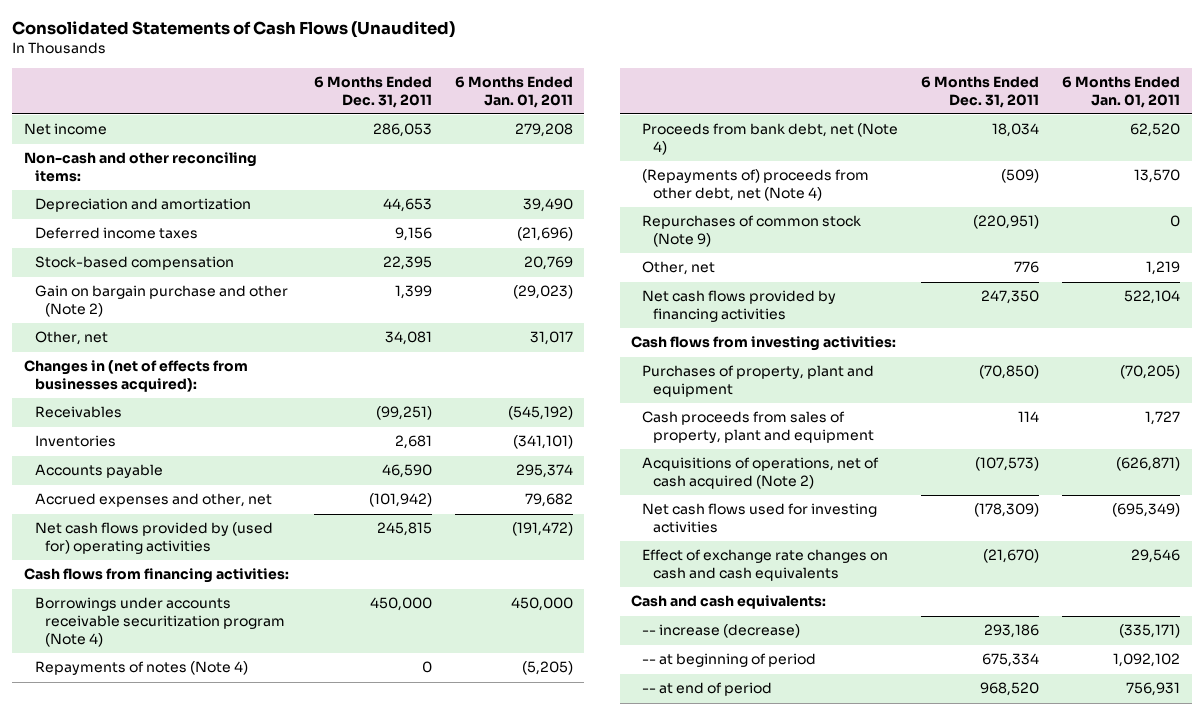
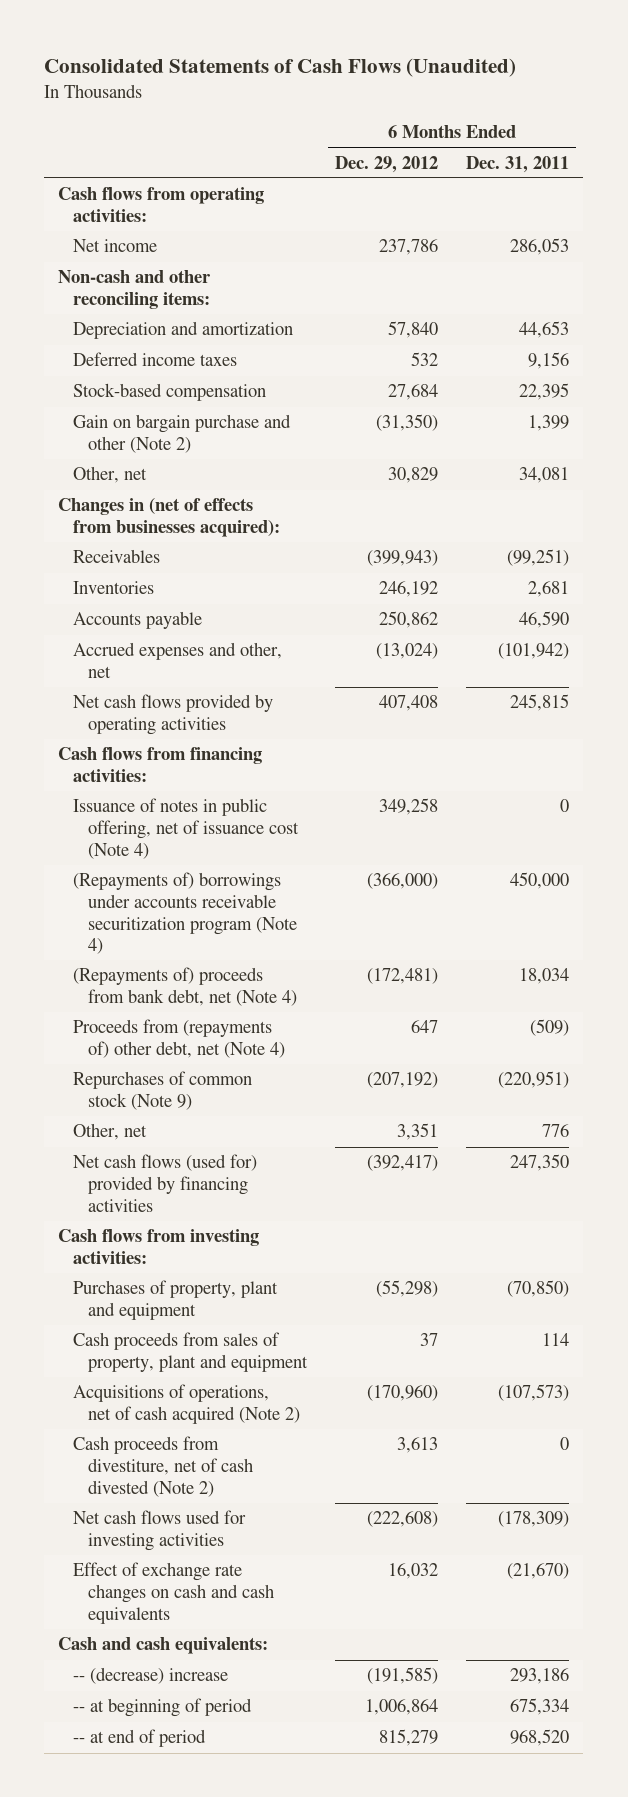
- | 6 Months Ended Dec. 31, 2011 | 6 Months Ended Jan. 01, 2011
+ | 6 Months Ended Dec. 29, 2012 | 6 Months Ended Dec. 31, 2011
+ Cash flows from operating activities:
- Net cash flows provided by (used for) operating activities | 245,815 | (191,472)
+ Net cash flows provided by operating activities | 407,408 | 245,815
- Borrowings under accounts receivable securitization program (Note 4) | 450,000 | 450,000
- Repayments of notes (Note 4) | 0 | (5,205)
- Proceeds from bank debt, net (Note 4) | 18,034 | 62,520
- (Repayments of) proceeds from other debt, net (Note 4) | (509) | 13,570
+ Issuance of notes in public offering, net of issuance cost (Note 4) | 349,258 | 0
+ (Repayments of) borrowings under accounts receivable securitization program (Note 4) | (366,000) | 450,000
+ (Repayments of) proceeds from bank debt, net (Note 4) | (172,481) | 18,034
+ Proceeds from (repayments of) other debt, net (Note 4) | 647 | (509)
- Net cash flows provided by financing activities | 247,350 | 522,104
+ Net cash flows (used for) provided by financing activities | (392,417) | 247,350
+ Cash proceeds from divestiture, net of cash divested (Note 2) | 3,613 | 0
- -- increase (decrease) | 293,186 | (335,171)
+ -- (decrease) increase | (191,585) | 293,186

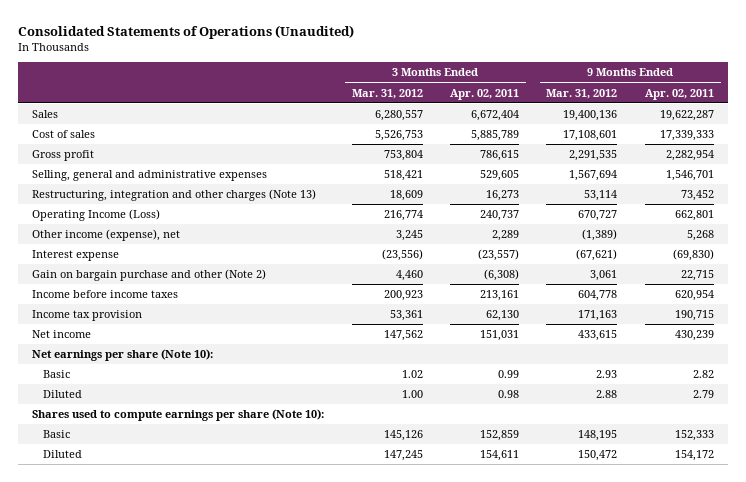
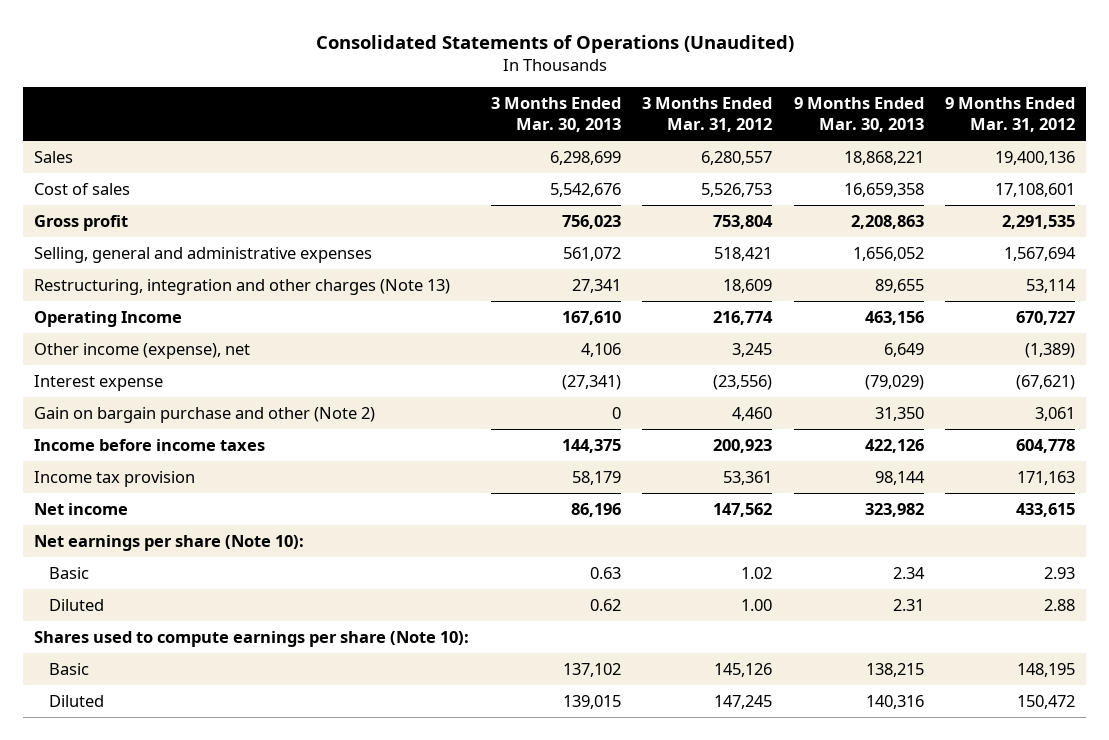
- | 3 Months Ended Mar. 31, 2012 | 3 Months Ended Apr. 02, 2011 | 9 Months Ended Mar. 31, 2012 | 9 Months Ended Apr. 02, 2011
+ | 3 Months Ended Mar. 30, 2013 | 3 Months Ended Mar. 31, 2012 | 9 Months Ended Mar. 30, 2013 | 9 Months Ended Mar. 31, 2012
- Operating Income (Loss) | 216,774 | 240,737 | 670,727 | 662,801
+ Operating Income | 167,610 | 216,774 | 463,156 | 670,727

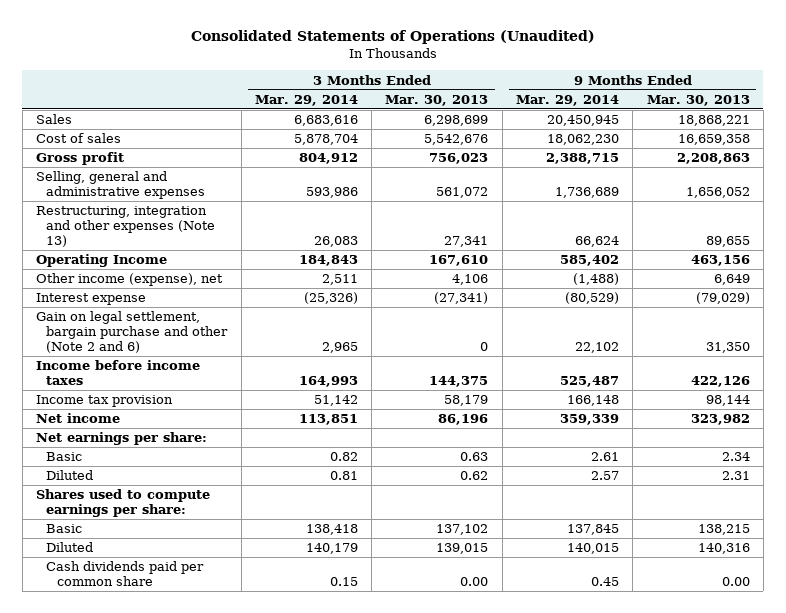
- | 3 Months Ended Mar. 30, 2013 | 3 Months Ended Mar. 31, 2012 | 9 Months Ended Mar. 30, 2013 | 9 Months Ended Mar. 31, 2012
+ | 3 Months Ended Mar. 29, 2014 | 3 Months Ended Mar. 30, 2013 | 9 Months Ended Mar. 29, 2014 | 9 Months Ended Mar. 30, 2013
- Restructuring, integration and other charges (Note 13) | 27,341 | 18,609 | 89,655 | 53,114
+ Restructuring, integration and other expenses (Note 13) | 26,083 | 27,341 | 66,624 | 89,655
- Gain on bargain purchase and other (Note 2) | 0 | 4,460 | 31,350 | 3,061
+ Gain on legal settlement, bargain purchase and other (Note 2 and 6) | 2,965 | 0 | 22,102 | 31,350
- Net earnings per share (Note 10):
+ Net earnings per share:
- Shares used to compute earnings per share (Note 10):
+ Shares used to compute earnings per share:
+ Cash dividends paid per common share | 0.15 | 0.00 | 0.45 | 0.00

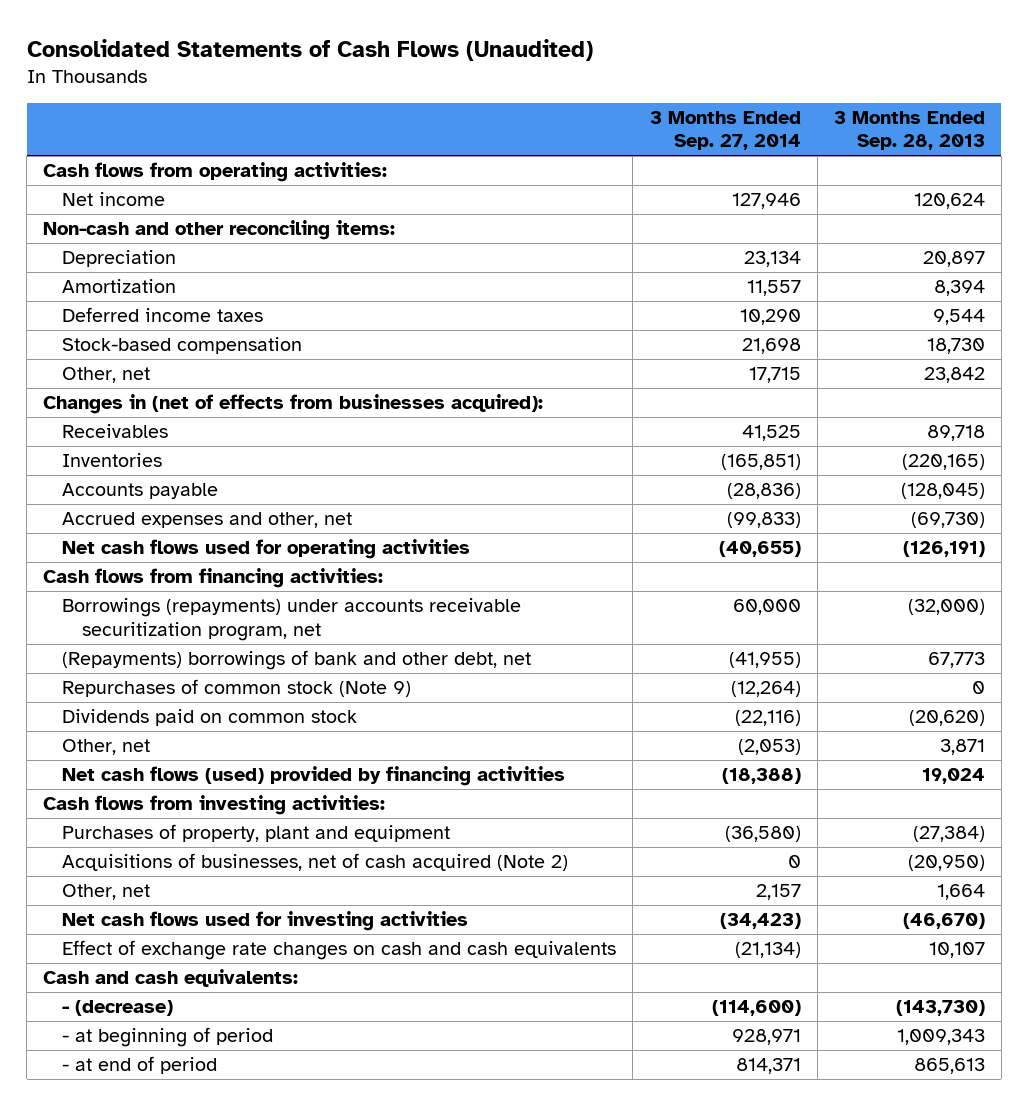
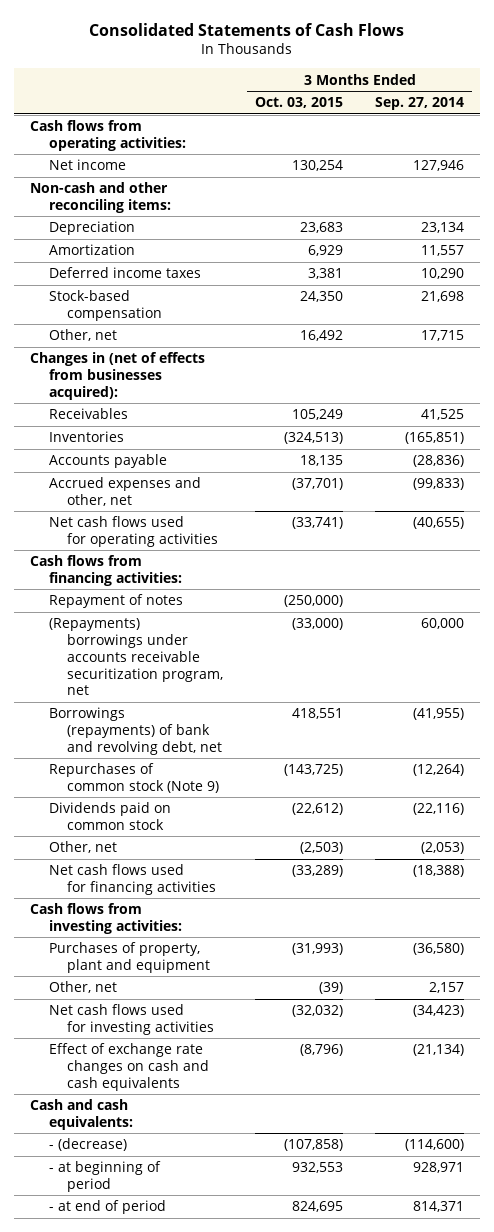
- Consolidated Statements of Cash Flows (Unaudited)
+ Consolidated Statements of Cash Flows
- | 3 Months Ended Sep. 27, 2014 | 3 Months Ended Sep. 28, 2013
+ | 3 Months Ended Oct. 03, 2015 | 3 Months Ended Sep. 27, 2014
- Borrowings (repayments) under accounts receivable securitization program, net | 60,000 | (32,000)
- (Repayments) borrowings of bank and other debt, net | (41,955) | 67,773
+ Repayment of notes | (250,000) |
+ (Repayments) borrowings under accounts receivable securitization program, net | (33,000) | 60,000
+ Borrowings (repayments) of bank and revolving debt, net | 418,551 | (41,955)
- Net cash flows (used) provided by financing activities | (18,388) | 19,024
+ Net cash flows used for financing activities | (33,289) | (18,388)
- Acquisitions of businesses, net of cash acquired (Note 2) | 0 | (20,950)

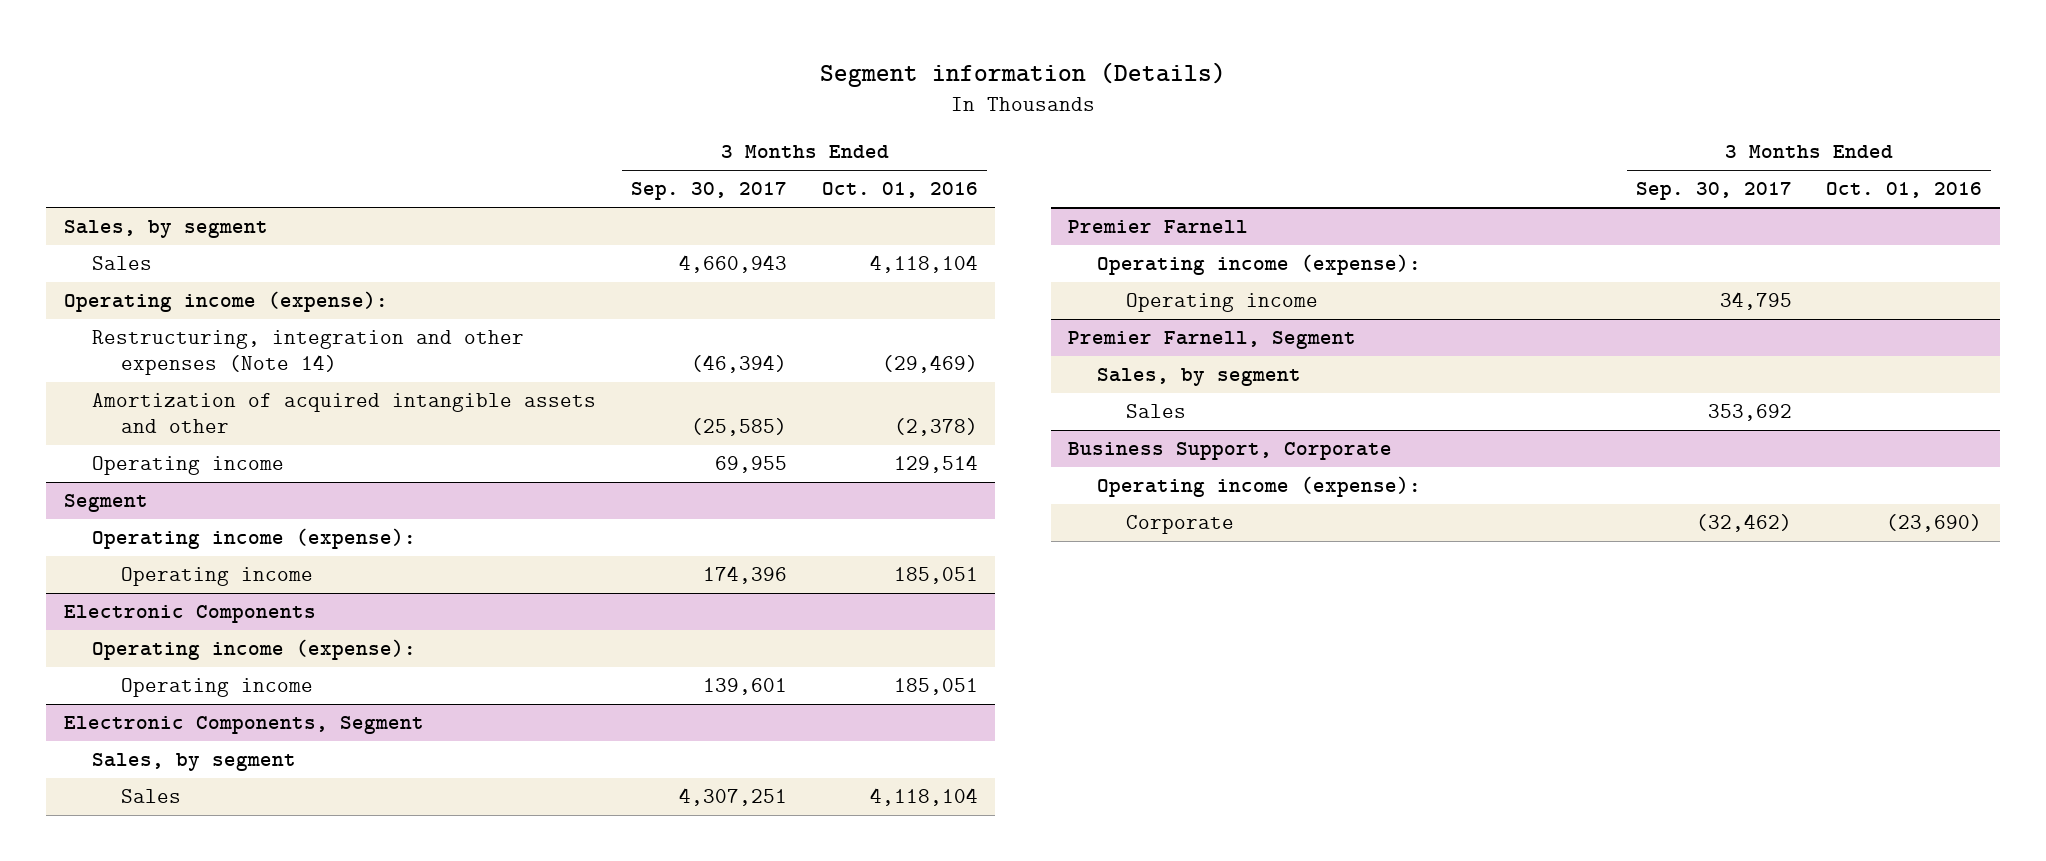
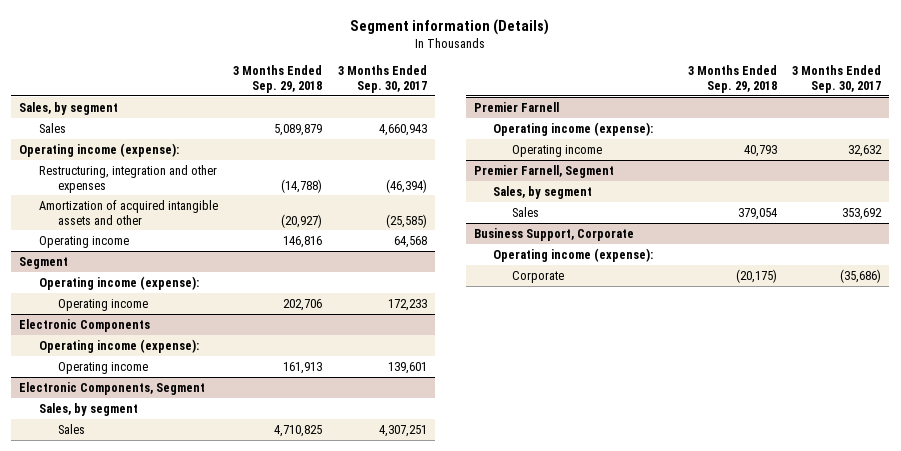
- | 3 Months Ended Sep. 30, 2017 | 3 Months Ended Oct. 01, 2016
+ | 3 Months Ended Sep. 29, 2018 | 3 Months Ended Sep. 30, 2017
- Restructuring, integration and other expenses (Note 14) | (46,394) | (29,469)
+ Restructuring, integration and other expenses | (14,788) | (46,394)
- Operating income | 69,955 | 129,514
+ Operating income | 146,816 | 64,568
@ Segment
- Operating income | 174,396 | 185,051
+ Operating income | 202,706 | 172,233
@ Premier Farnell
- Operating income | 34,795 |
+ Operating income | 40,793 | 32,632
@ Business Support, Corporate
- Corporate | (32,462) | (23,690)
+ Corporate | (20,175) | (35,686)

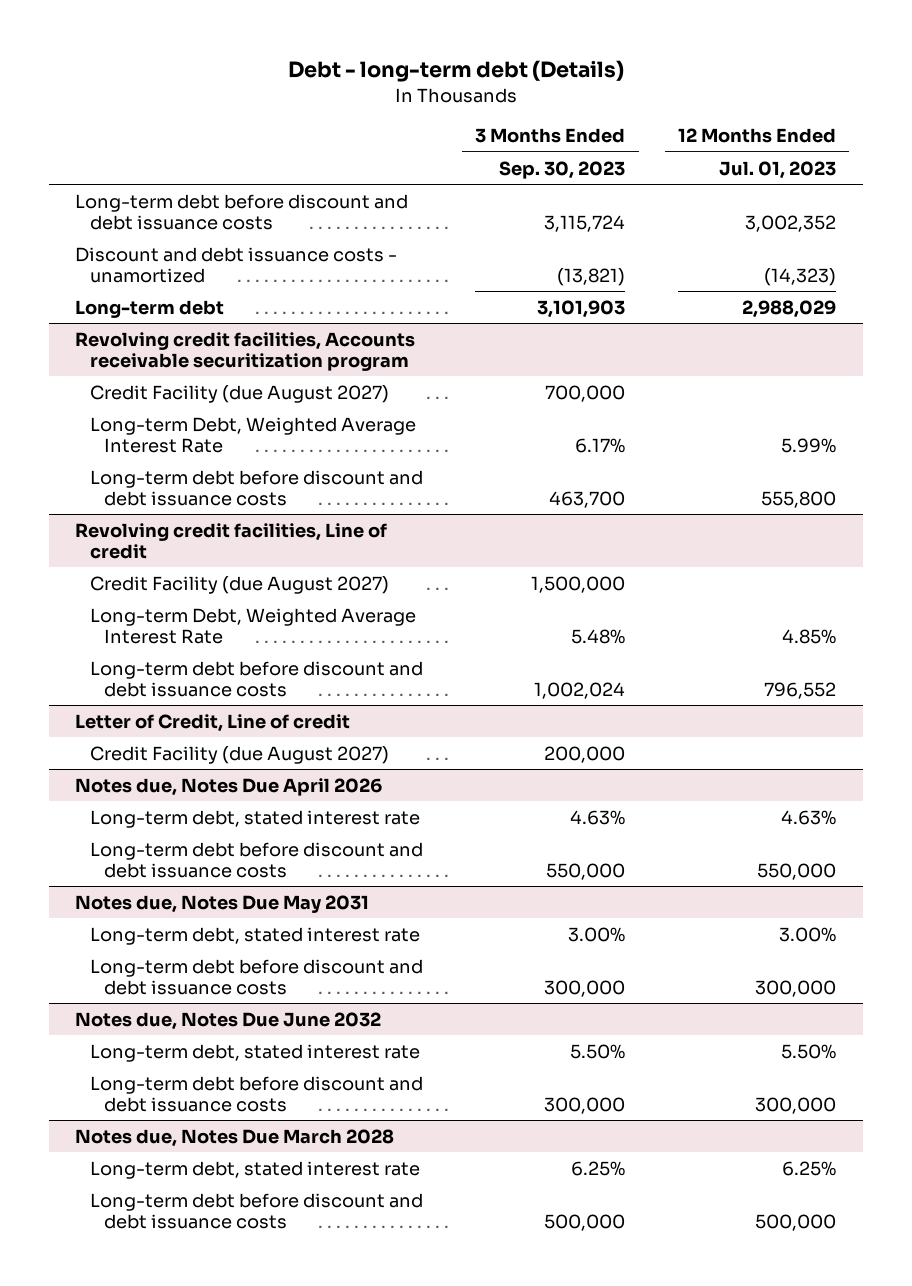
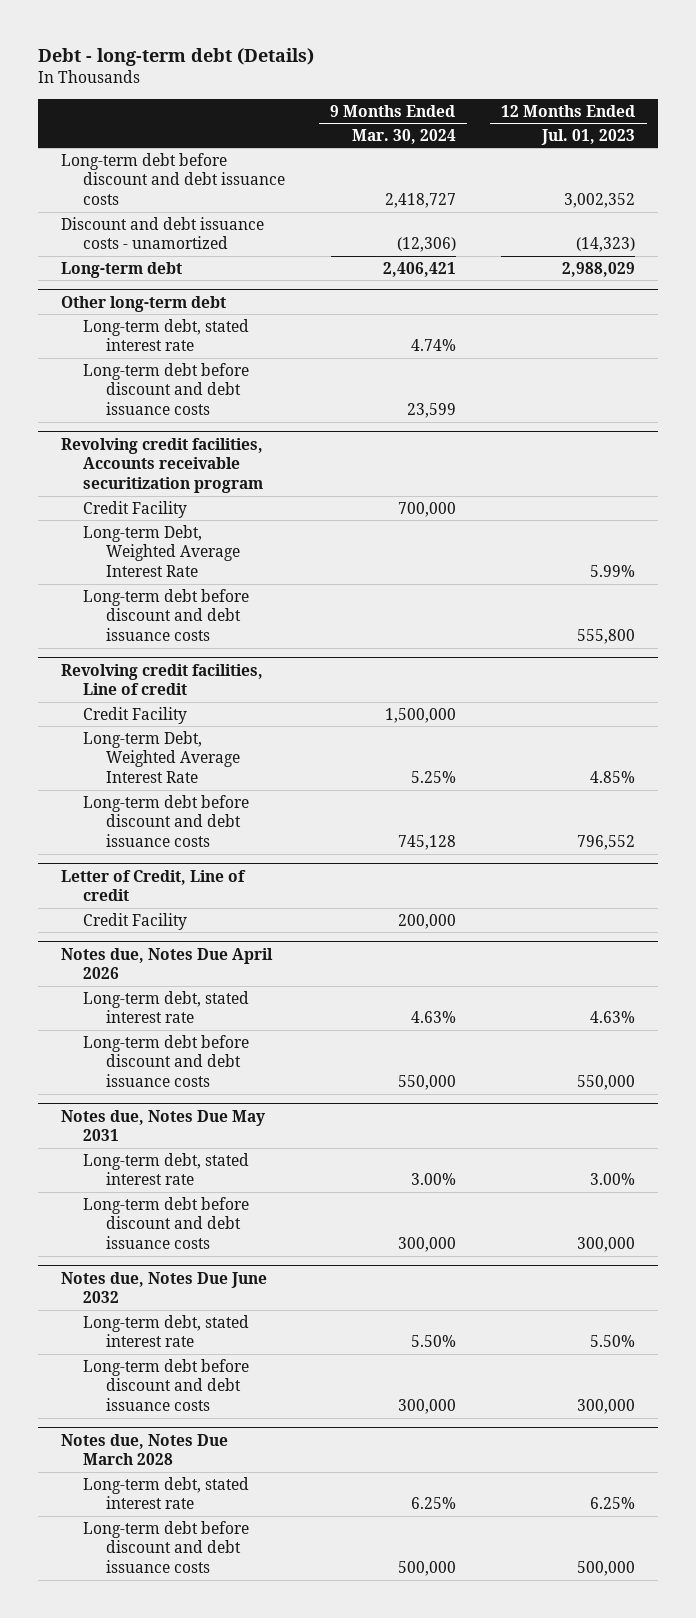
- | 3 Months Ended Sep. 30, 2023 | 12 Months Ended Jul. 01, 2023
+ | 9 Months Ended Mar. 30, 2024 | 12 Months Ended Jul. 01, 2023
+ Other long-term debt
+ Long-term debt, stated interest rate | 4.74% |
+ Long-term debt before discount and debt issuance costs | 23,599 |
@ Revolving credit facilities, Accounts receivable securitization program
- Credit Facility (due August 2027) | 700,000 |
+ Credit Facility | 700,000 |
@ Revolving credit facilities, Line of credit
- Credit Facility (due August 2027) | 1,500,000 |
+ Credit Facility | 1,500,000 |
@ Letter of Credit, Line of credit
- Credit Facility (due August 2027) | 200,000 |
+ Credit Facility | 200,000 |

